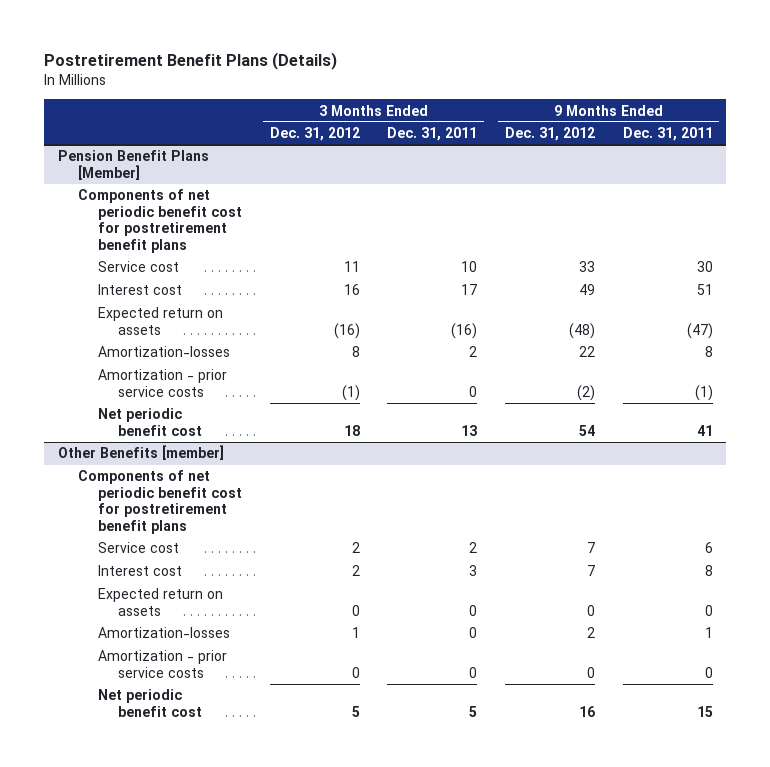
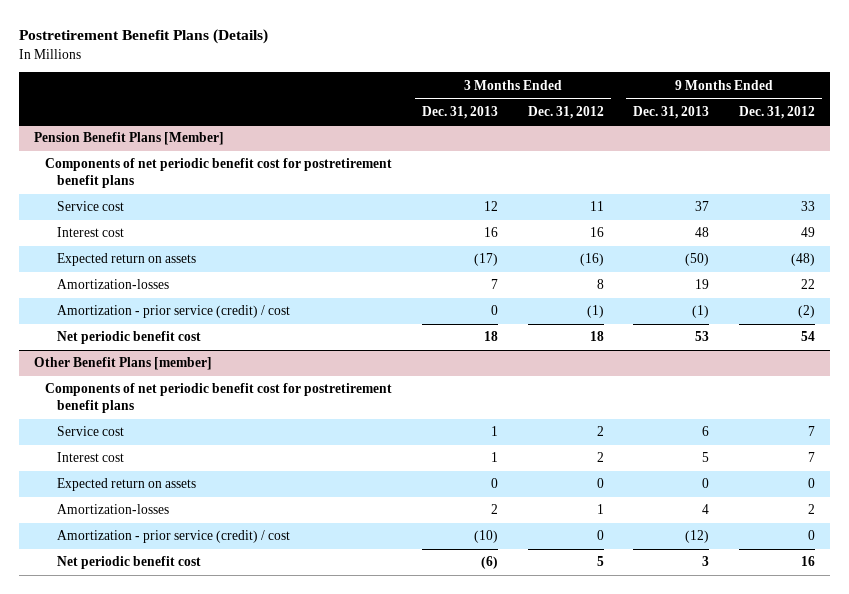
- | 3 Months Ended Dec. 31, 2012 | 3 Months Ended Dec. 31, 2011 | 9 Months Ended Dec. 31, 2012 | 9 Months Ended Dec. 31, 2011
+ | 3 Months Ended Dec. 31, 2013 | 3 Months Ended Dec. 31, 2012 | 9 Months Ended Dec. 31, 2013 | 9 Months Ended Dec. 31, 2012
@ Pension Benefit Plans [Member]
- Amortization - prior service costs | (1) | 0 | (2) | (1)
+ Amortization - prior service (credit) / cost | 0 | (1) | (1) | (2)
- Other Benefits [member]
+ Other Benefit Plans [member]
- Amortization - prior service costs | 0 | 0 | 0 | 0
+ Amortization - prior service (credit) / cost | (10) | 0 | (12) | 0

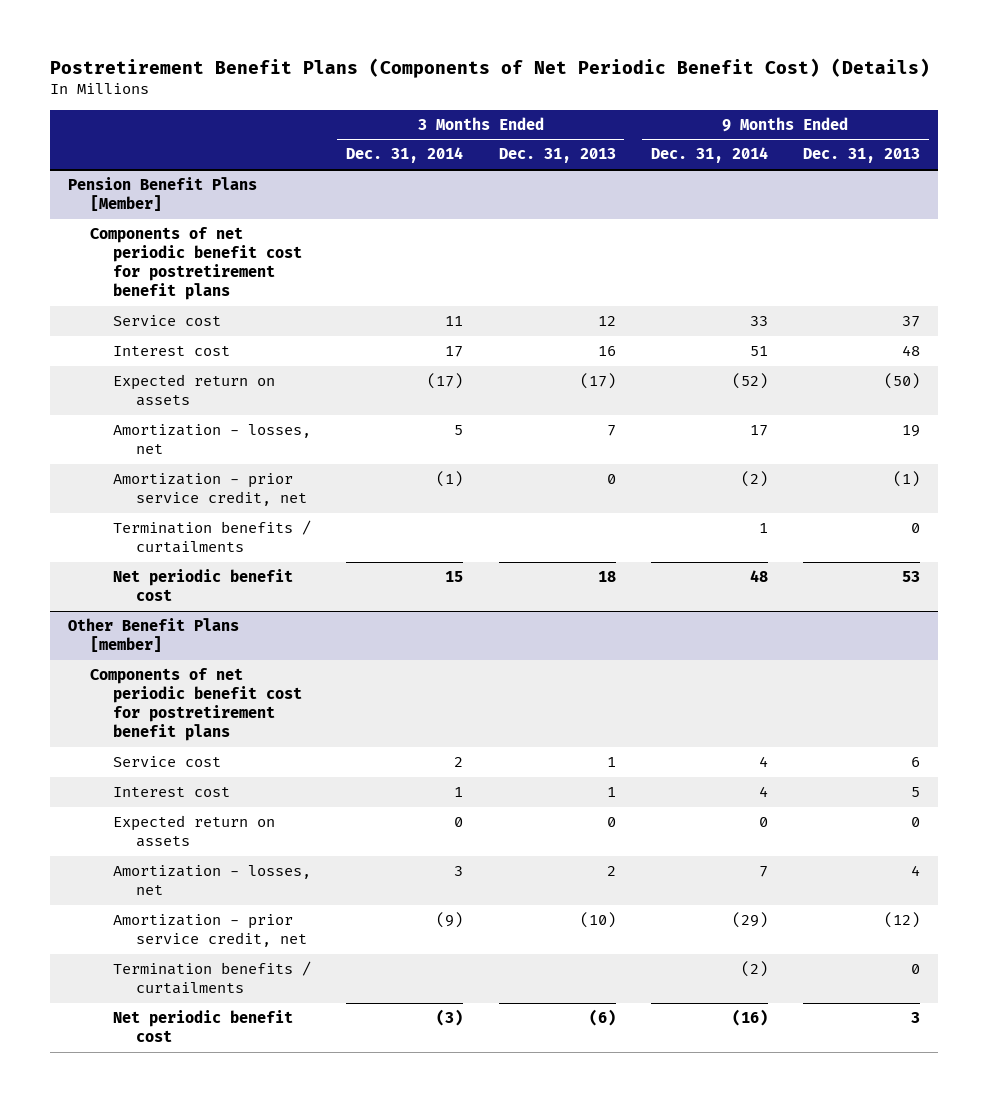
- Postretirement Benefit Plans (Details)
+ Postretirement Benefit Plans (Components of Net Periodic Benefit Cost) (Details)
- | 3 Months Ended Dec. 31, 2013 | 3 Months Ended Dec. 31, 2012 | 9 Months Ended Dec. 31, 2013 | 9 Months Ended Dec. 31, 2012
+ | 3 Months Ended Dec. 31, 2014 | 3 Months Ended Dec. 31, 2013 | 9 Months Ended Dec. 31, 2014 | 9 Months Ended Dec. 31, 2013
@ Pension Benefit Plans [Member]
- Amortization-losses | 7 | 8 | 19 | 22
- Amortization - prior service (credit) / cost | 0 | (1) | (1) | (2)
+ Amortization - losses, net | 5 | 7 | 17 | 19
+ Amortization - prior service credit, net | (1) | 0 | (2) | (1)
+ Termination benefits / curtailments | | | 1 | 0
@ Other Benefit Plans [member]
- Amortization-losses | 2 | 1 | 4 | 2
- Amortization - prior service (credit) / cost | (10) | 0 | (12) | 0
+ Amortization - losses, net | 3 | 2 | 7 | 4
+ Amortization - prior service credit, net | (9) | (10) | (29) | (12)
+ Termination benefits / curtailments | | | (2) | 0

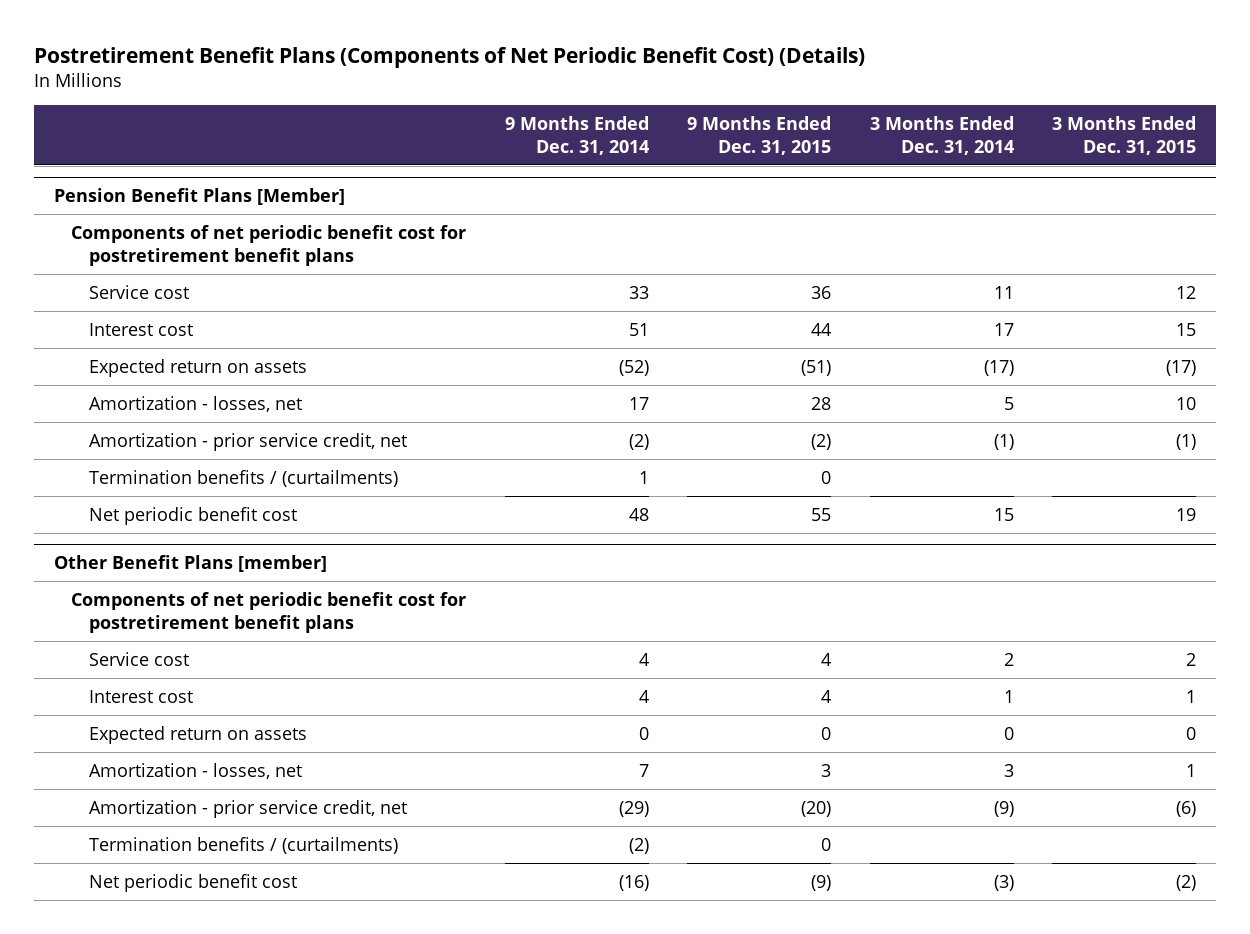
- | 3 Months Ended Dec. 31, 2014 | 3 Months Ended Dec. 31, 2013 | 9 Months Ended Dec. 31, 2014 | 9 Months Ended Dec. 31, 2013
+ | 9 Months Ended Dec. 31, 2014 | 9 Months Ended Dec. 31, 2015 | 3 Months Ended Dec. 31, 2014 | 3 Months Ended Dec. 31, 2015
@ Pension Benefit Plans [Member]
- Termination benefits / curtailments | | | 1 | 0
+ Termination benefits / (curtailments) | 1 | 0 | |
@ Other Benefit Plans [member]
- Termination benefits / curtailments | | | (2) | 0
+ Termination benefits / (curtailments) | (2) | 0 | |

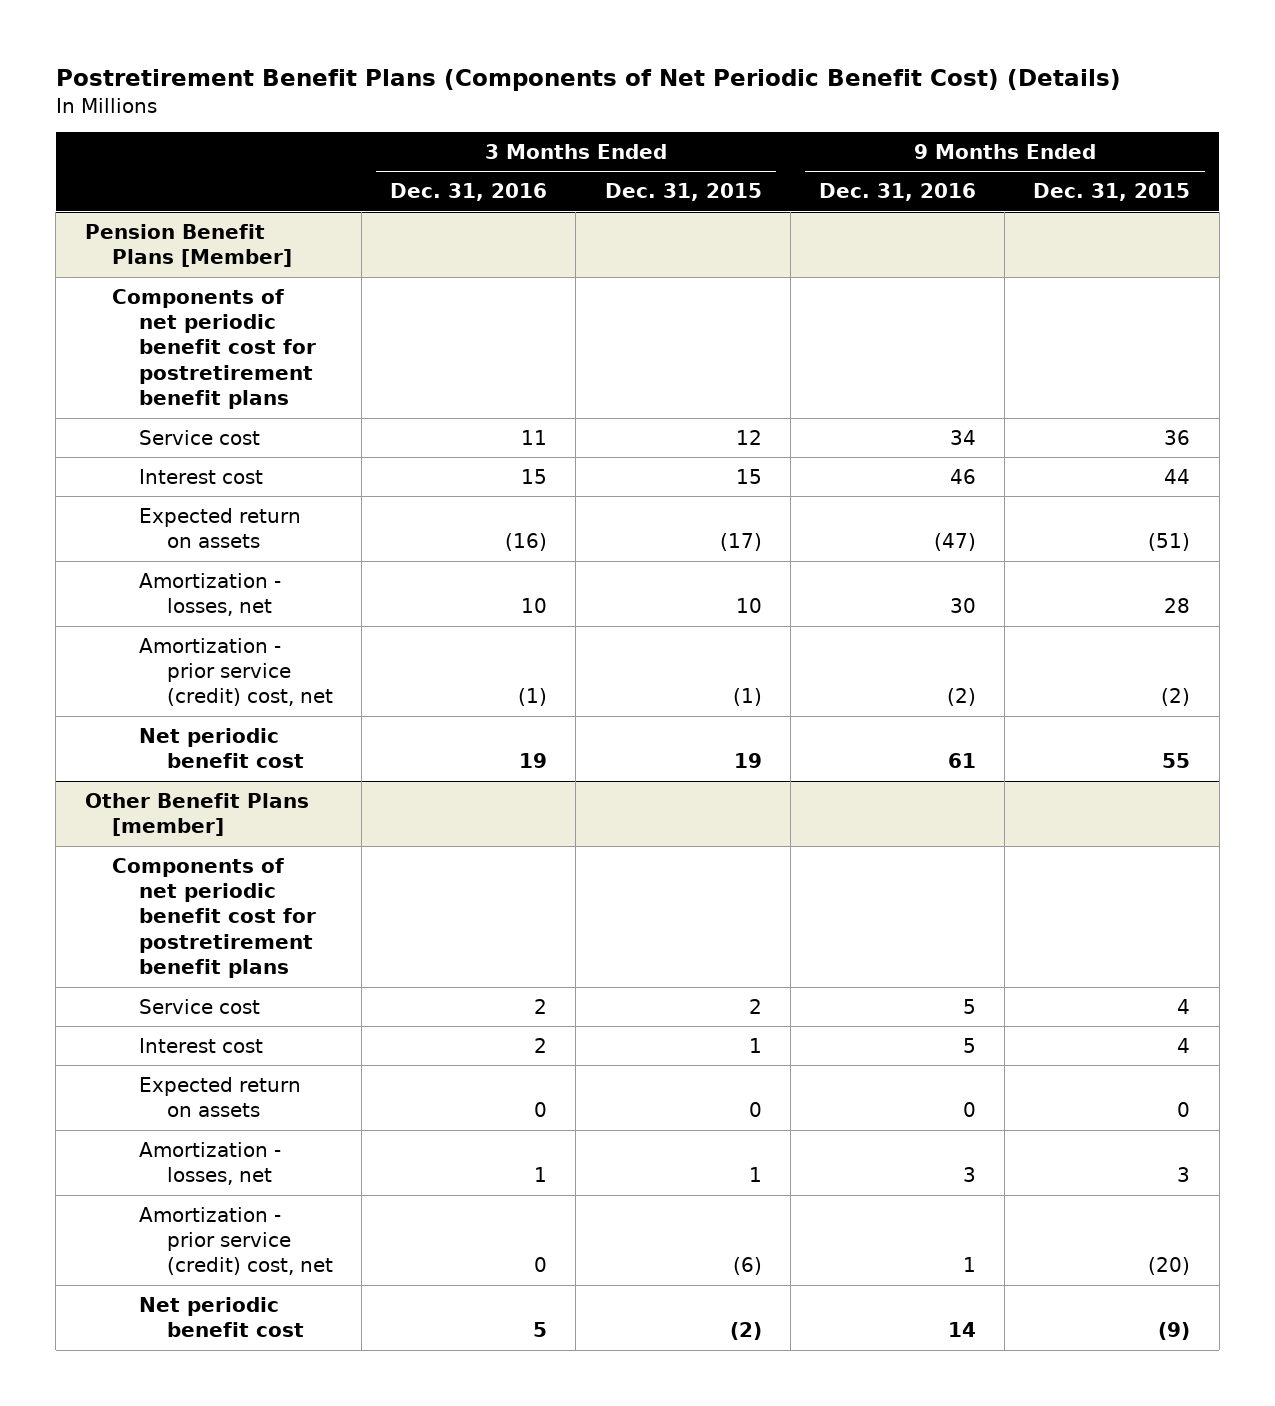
- | 9 Months Ended Dec. 31, 2014 | 9 Months Ended Dec. 31, 2015 | 3 Months Ended Dec. 31, 2014 | 3 Months Ended Dec. 31, 2015
+ | 3 Months Ended Dec. 31, 2016 | 3 Months Ended Dec. 31, 2015 | 9 Months Ended Dec. 31, 2016 | 9 Months Ended Dec. 31, 2015
@ Pension Benefit Plans [Member]
- Amortization - prior service credit, net | (2) | (2) | (1) | (1)
- Termination benefits / (curtailments) | 1 | 0 | |
+ Amortization - prior service (credit) cost, net | (1) | (1) | (2) | (2)
@ Other Benefit Plans [member]
- Amortization - prior service credit, net | (29) | (20) | (9) | (6)
- Termination benefits / (curtailments) | (2) | 0 | |
+ Amortization - prior service (credit) cost, net | 0 | (6) | 1 | (20)

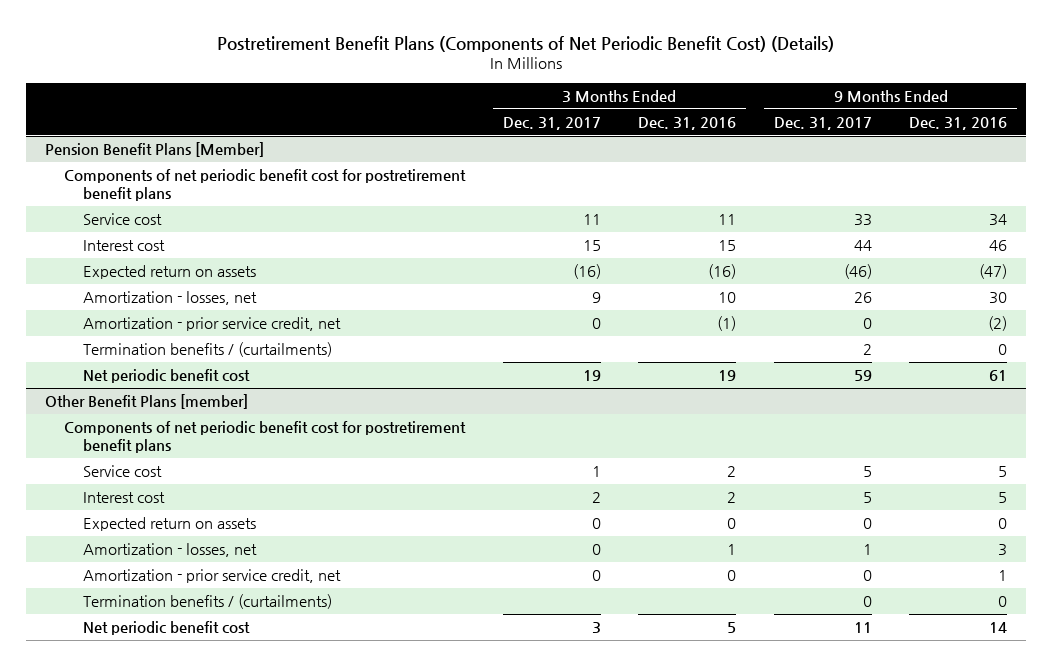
- | 3 Months Ended Dec. 31, 2016 | 3 Months Ended Dec. 31, 2015 | 9 Months Ended Dec. 31, 2016 | 9 Months Ended Dec. 31, 2015
+ | 3 Months Ended Dec. 31, 2017 | 3 Months Ended Dec. 31, 2016 | 9 Months Ended Dec. 31, 2017 | 9 Months Ended Dec. 31, 2016
@ Pension Benefit Plans [Member]
- Amortization - prior service (credit) cost, net | (1) | (1) | (2) | (2)
+ Amortization - prior service credit, net | 0 | (1) | 0 | (2)
+ Termination benefits / (curtailments) | | | 2 | 0
@ Other Benefit Plans [member]
- Amortization - prior service (credit) cost, net | 0 | (6) | 1 | (20)
+ Amortization - prior service credit, net | 0 | 0 | 0 | 1
+ Termination benefits / (curtailments) | | | 0 | 0

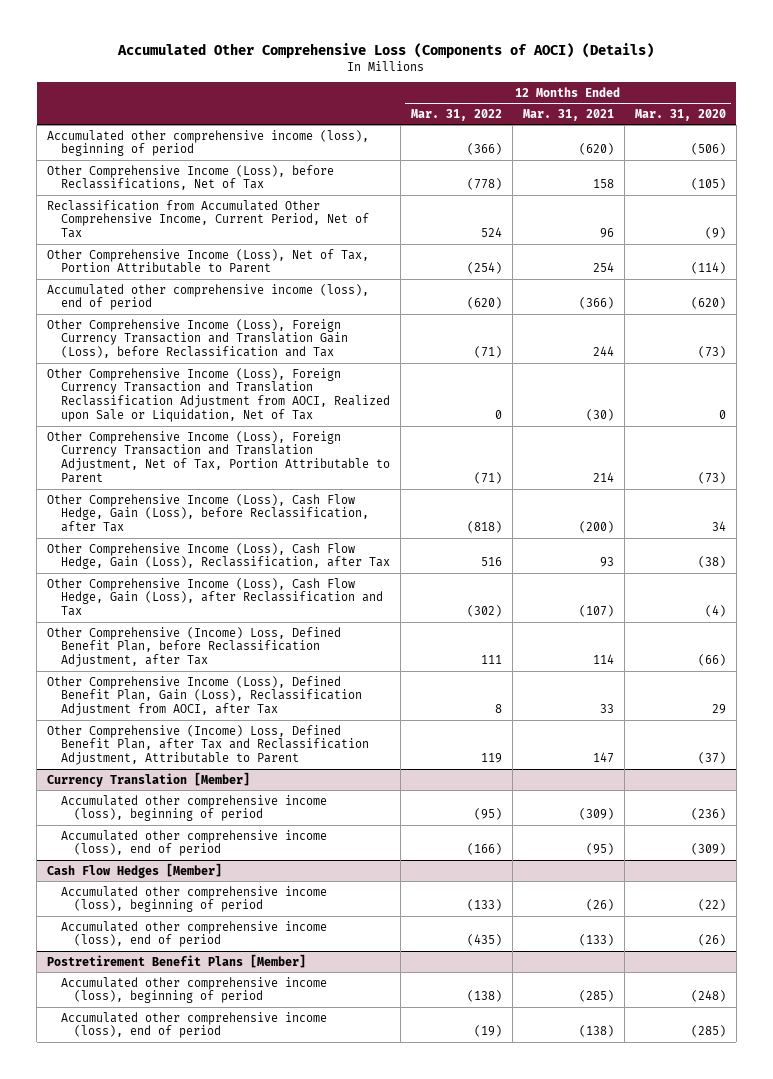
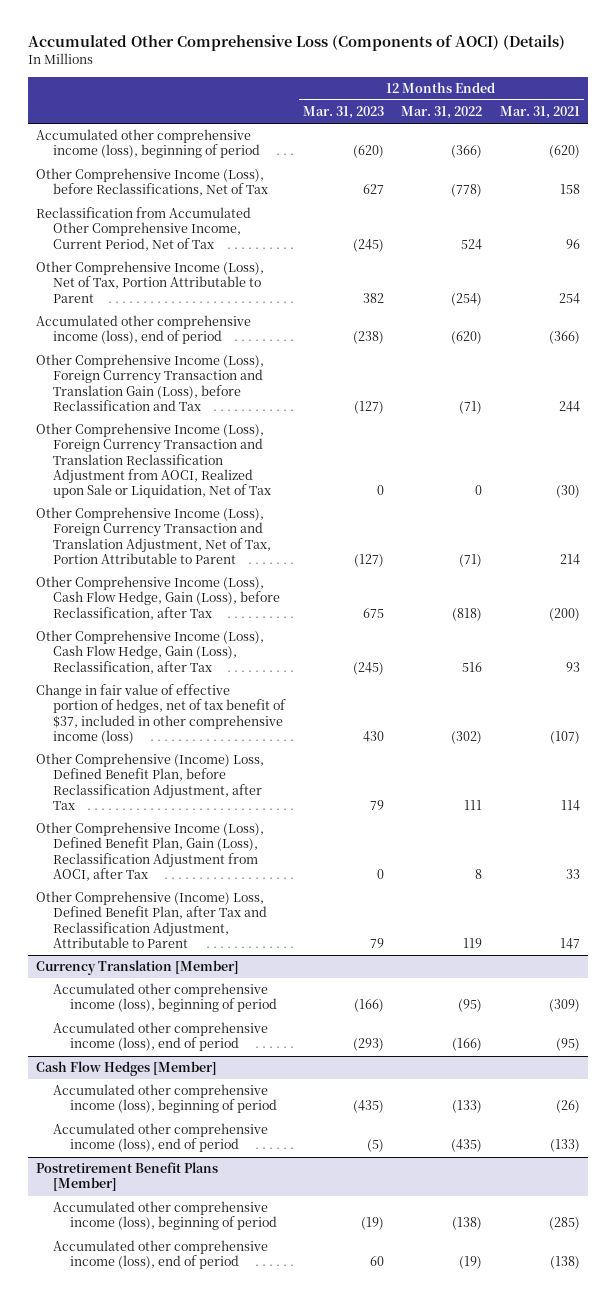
- | 12 Months Ended Mar. 31, 2022 | 12 Months Ended Mar. 31, 2021 | 12 Months Ended Mar. 31, 2020
+ | 12 Months Ended Mar. 31, 2023 | 12 Months Ended Mar. 31, 2022 | 12 Months Ended Mar. 31, 2021
- Other Comprehensive Income (Loss), Cash Flow Hedge, Gain (Loss), after Reclassification and Tax | (302) | (107) | (4)
+ Change in fair value of effective portion of hedges, net of tax benefit of $37, included in other comprehensive income (loss) | 430 | (302) | (107)

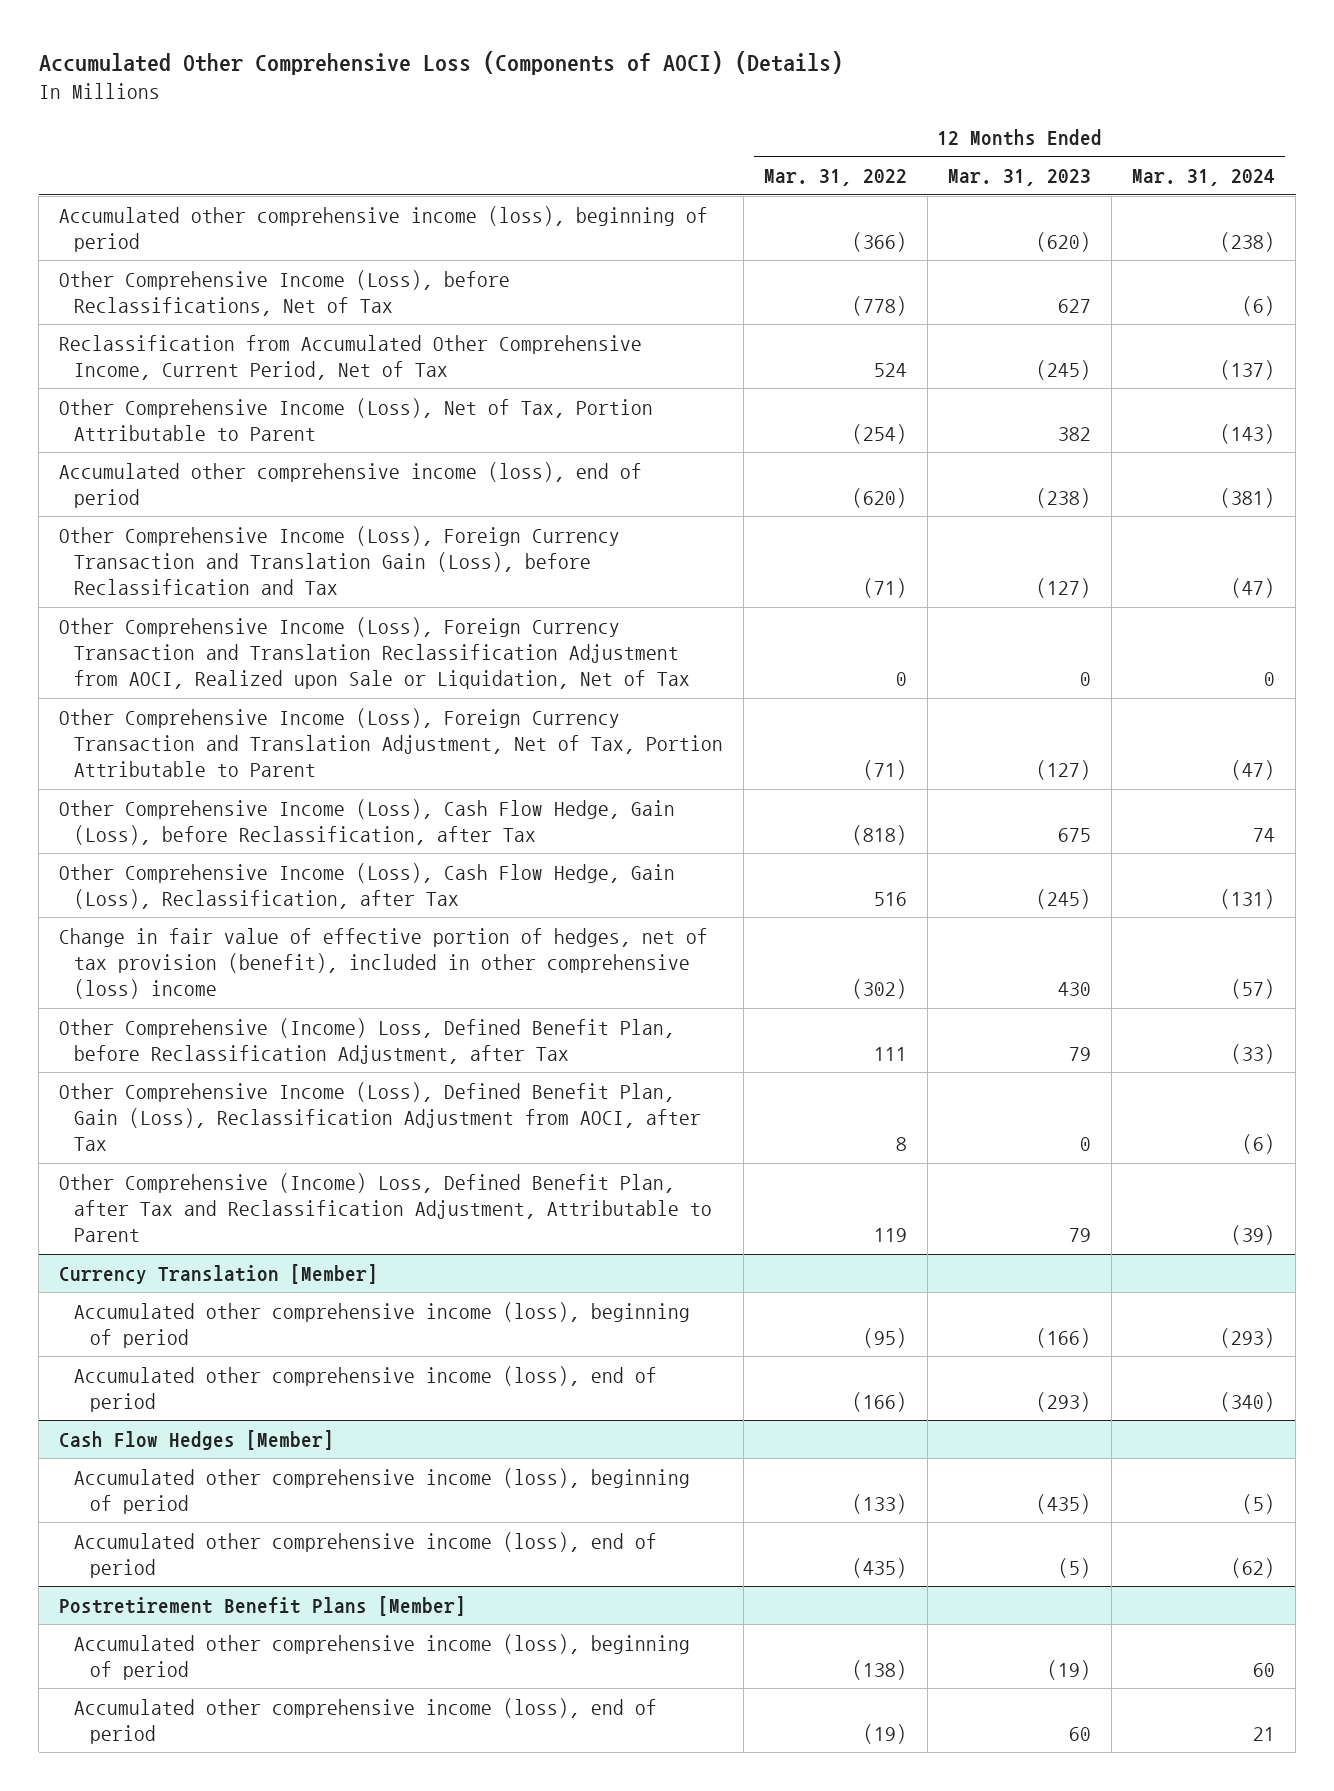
- | 12 Months Ended Mar. 31, 2023 | 12 Months Ended Mar. 31, 2022 | 12 Months Ended Mar. 31, 2021
+ | 12 Months Ended Mar. 31, 2022 | 12 Months Ended Mar. 31, 2023 | 12 Months Ended Mar. 31, 2024
- Change in fair value of effective portion of hedges, net of tax benefit of $37, included in other comprehensive income (loss) | 430 | (302) | (107)
+ Change in fair value of effective portion of hedges, net of tax provision (benefit), included in other comprehensive (loss) income | (302) | 430 | (57)

